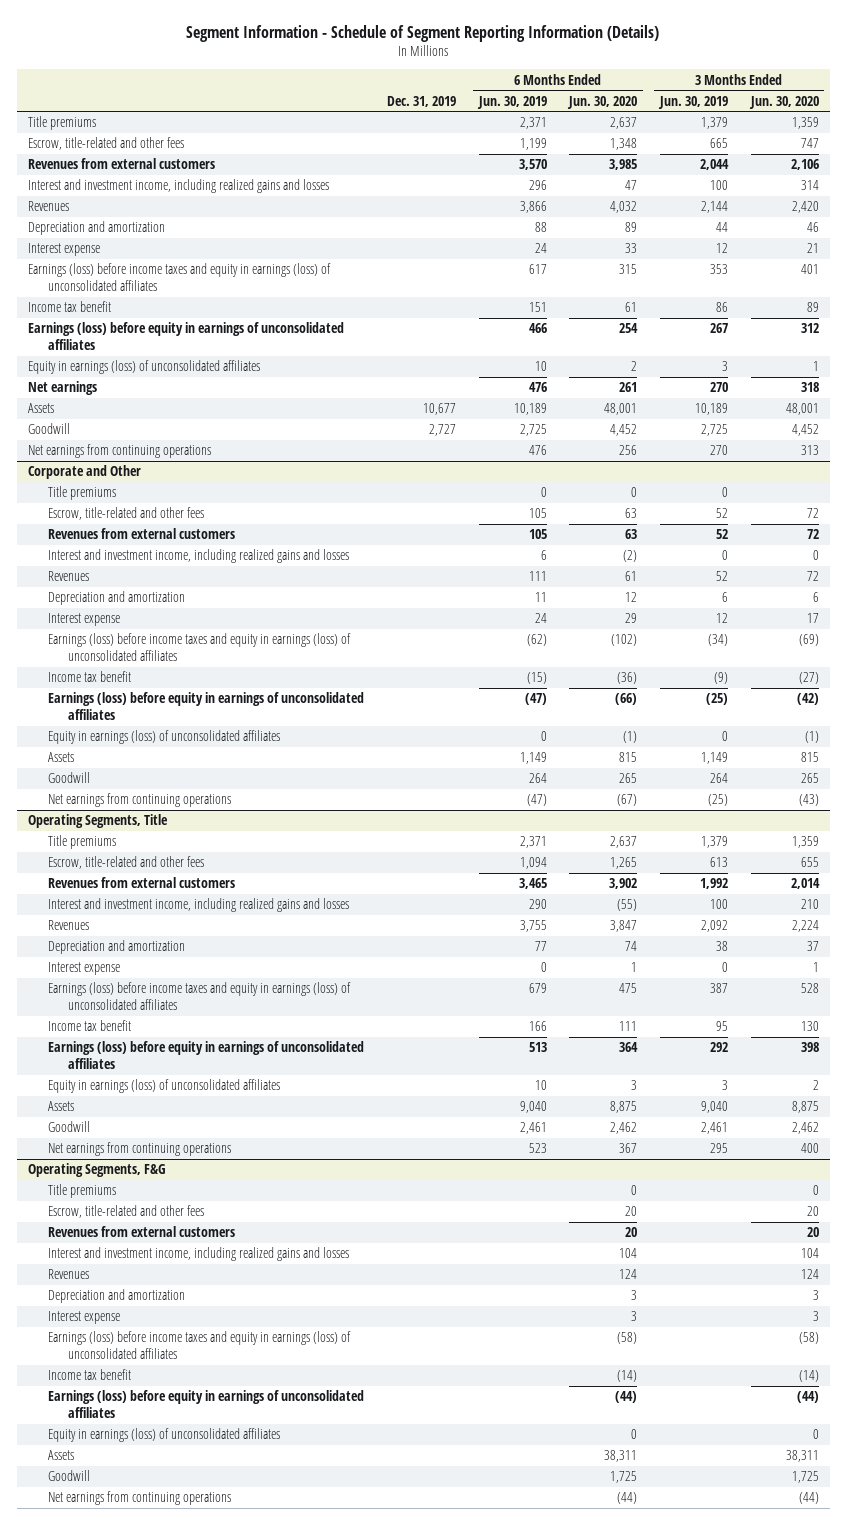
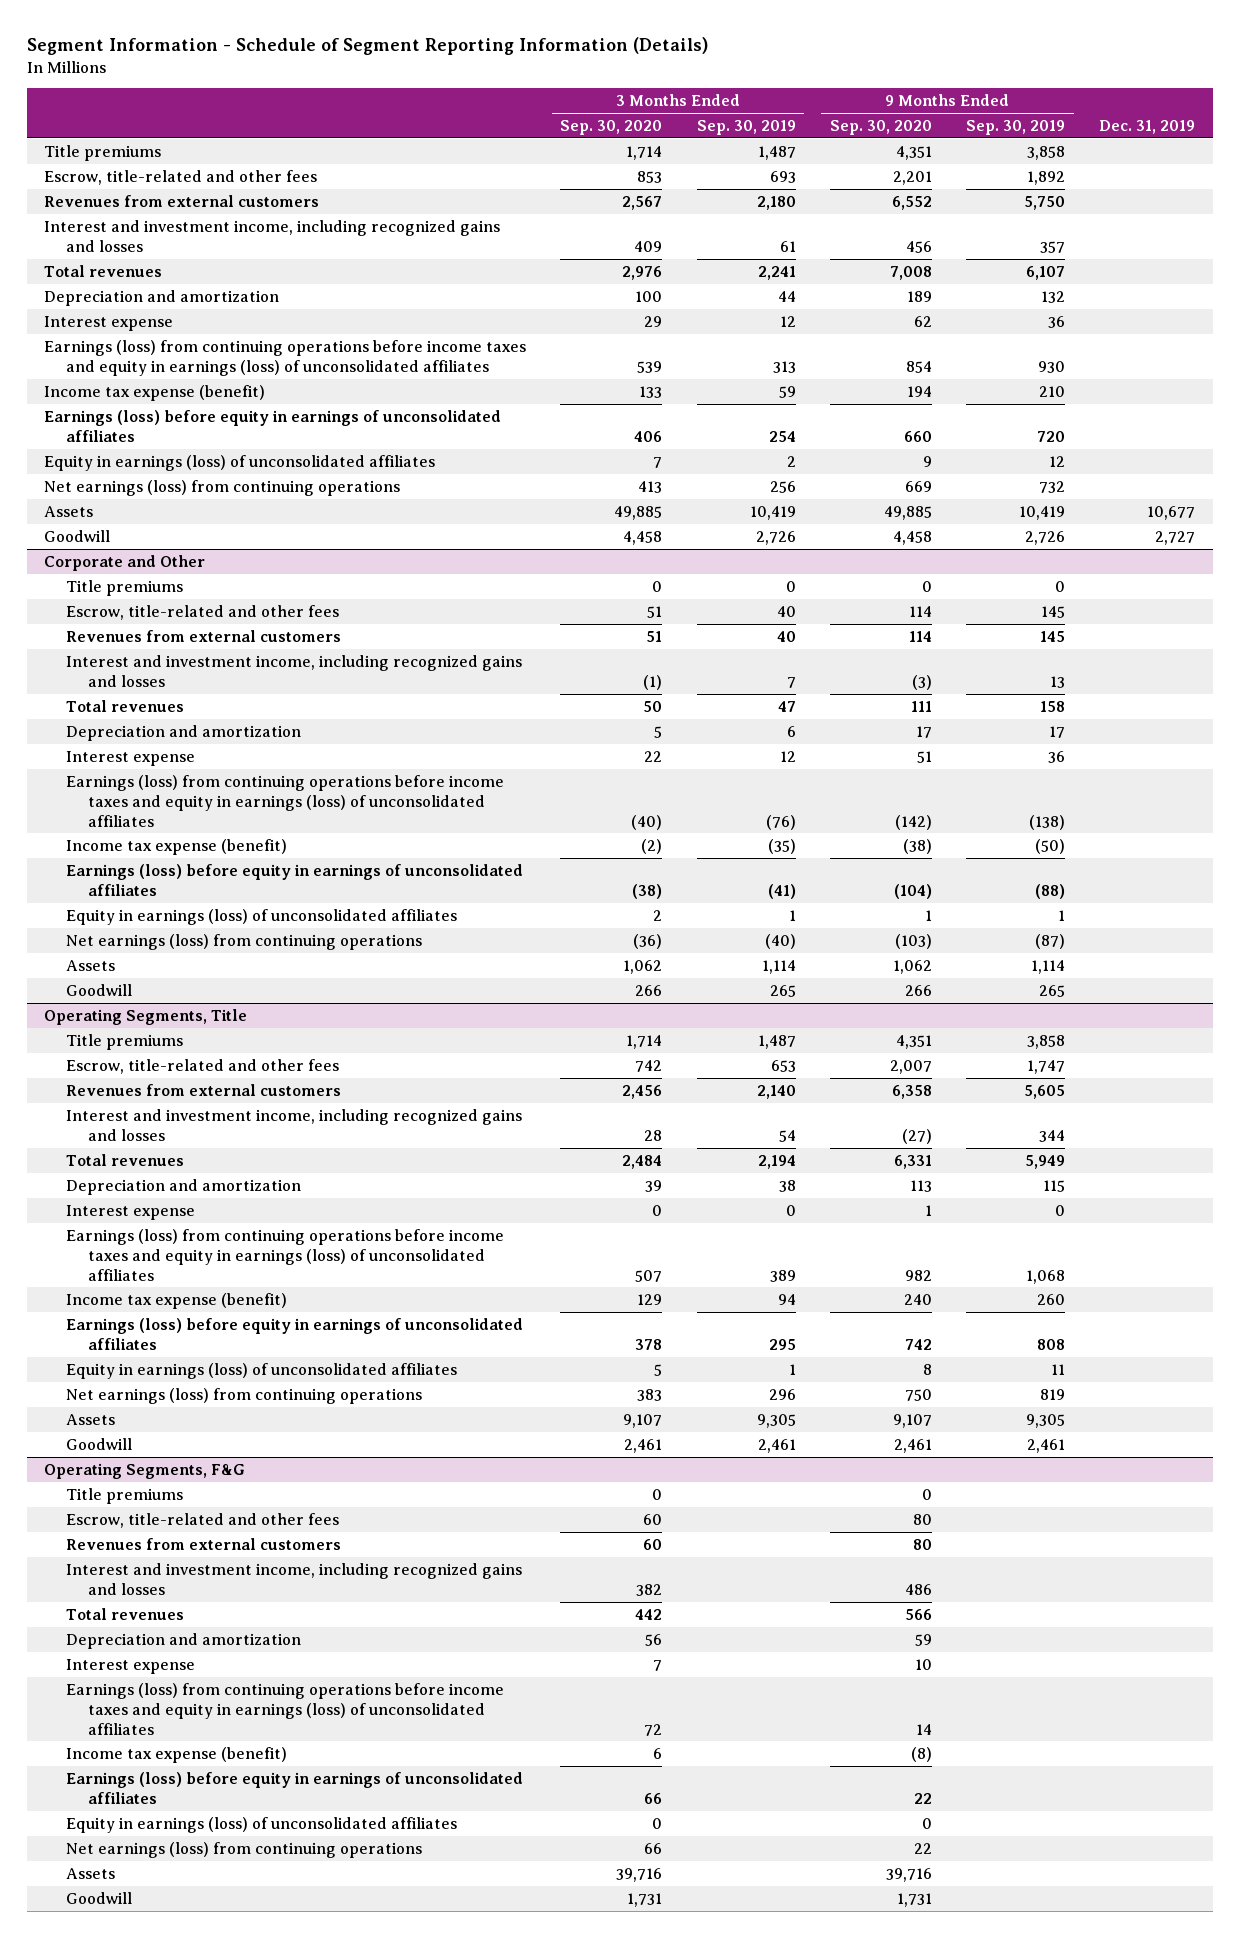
- | Dec. 31, 2019 | 6 Months Ended Jun. 30, 2019 | 6 Months Ended Jun. 30, 2020 | 3 Months Ended Jun. 30, 2019 | 3 Months Ended Jun. 30, 2020
+ | 3 Months Ended Sep. 30, 2020 | 3 Months Ended Sep. 30, 2019 | 9 Months Ended Sep. 30, 2020 | 9 Months Ended Sep. 30, 2019 | Dec. 31, 2019
- Interest and investment income, including realized gains and losses | | 296 | 47 | 100 | 314
- Revenues | | 3,866 | 4,032 | 2,144 | 2,420
+ Interest and investment income, including recognized gains and losses | 409 | 61 | 456 | 357 |
+ Total revenues | 2,976 | 2,241 | 7,008 | 6,107 |
- Earnings (loss) before income taxes and equity in earnings (loss) of unconsolidated affiliates | | 617 | 315 | 353 | 401
- Income tax benefit | | 151 | 61 | 86 | 89
+ Earnings (loss) from continuing operations before income taxes and equity in earnings (loss) of unconsolidated affiliates | 539 | 313 | 854 | 930 |
+ Income tax expense (benefit) | 133 | 59 | 194 | 210 |
- Net earnings | | 476 | 261 | 270 | 318
+ Net earnings (loss) from continuing operations | 413 | 256 | 669 | 732 |
- Net earnings from continuing operations | | 476 | 256 | 270 | 313
@ Corporate and Other
- Interest and investment income, including realized gains and losses | | 6 | (2) | 0 | 0
- Revenues | | 111 | 61 | 52 | 72
+ Interest and investment income, including recognized gains and losses | (1) | 7 | (3) | 13 |
+ Total revenues | 50 | 47 | 111 | 158 |
- Earnings (loss) before income taxes and equity in earnings (loss) of unconsolidated affiliates | | (62) | (102) | (34) | (69)
- Income tax benefit | | (15) | (36) | (9) | (27)
+ Earnings (loss) from continuing operations before income taxes and equity in earnings (loss) of unconsolidated affiliates | (40) | (76) | (142) | (138) |
+ Income tax expense (benefit) | (2) | (35) | (38) | (50) |
+ Net earnings (loss) from continuing operations | (36) | (40) | (103) | (87) |
- Net earnings from continuing operations | | (47) | (67) | (25) | (43)
@ Operating Segments, Title
- Interest and investment income, including realized gains and losses | | 290 | (55) | 100 | 210
- Revenues | | 3,755 | 3,847 | 2,092 | 2,224
+ Interest and investment income, including recognized gains and losses | 28 | 54 | (27) | 344 |
+ Total revenues | 2,484 | 2,194 | 6,331 | 5,949 |
- Earnings (loss) before income taxes and equity in earnings (loss) of unconsolidated affiliates | | 679 | 475 | 387 | 528
- Income tax benefit | | 166 | 111 | 95 | 130
+ Earnings (loss) from continuing operations before income taxes and equity in earnings (loss) of unconsolidated affiliates | 507 | 389 | 982 | 1,068 |
+ Income tax expense (benefit) | 129 | 94 | 240 | 260 |
+ Net earnings (loss) from continuing operations | 383 | 296 | 750 | 819 |
- Net earnings from continuing operations | | 523 | 367 | 295 | 400
@ Operating Segments, F&G
- Interest and investment income, including realized gains and losses | | | 104 | | 104
- Revenues | | | 124 | | 124
+ Interest and investment income, including recognized gains and losses | 382 | | 486 | |
+ Total revenues | 442 | | 566 | |
- Earnings (loss) before income taxes and equity in earnings (loss) of unconsolidated affiliates | | | (58) | | (58)
- Income tax benefit | | | (14) | | (14)
+ Earnings (loss) from continuing operations before income taxes and equity in earnings (loss) of unconsolidated affiliates | 72 | | 14 | |
+ Income tax expense (benefit) | 6 | | (8) | |
+ Net earnings (loss) from continuing operations | 66 | | 22 | |
- Net earnings from continuing operations | | | (44) | | (44)

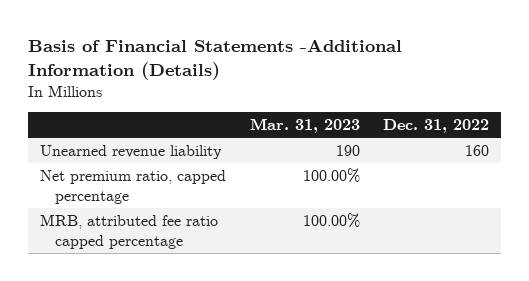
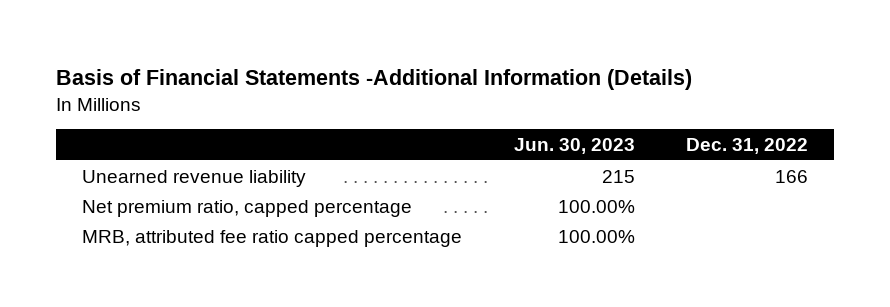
- | Mar. 31, 2023 | Dec. 31, 2022
+ | Jun. 30, 2023 | Dec. 31, 2022
- Unearned revenue liability | 190 | 160
+ Unearned revenue liability | 215 | 166

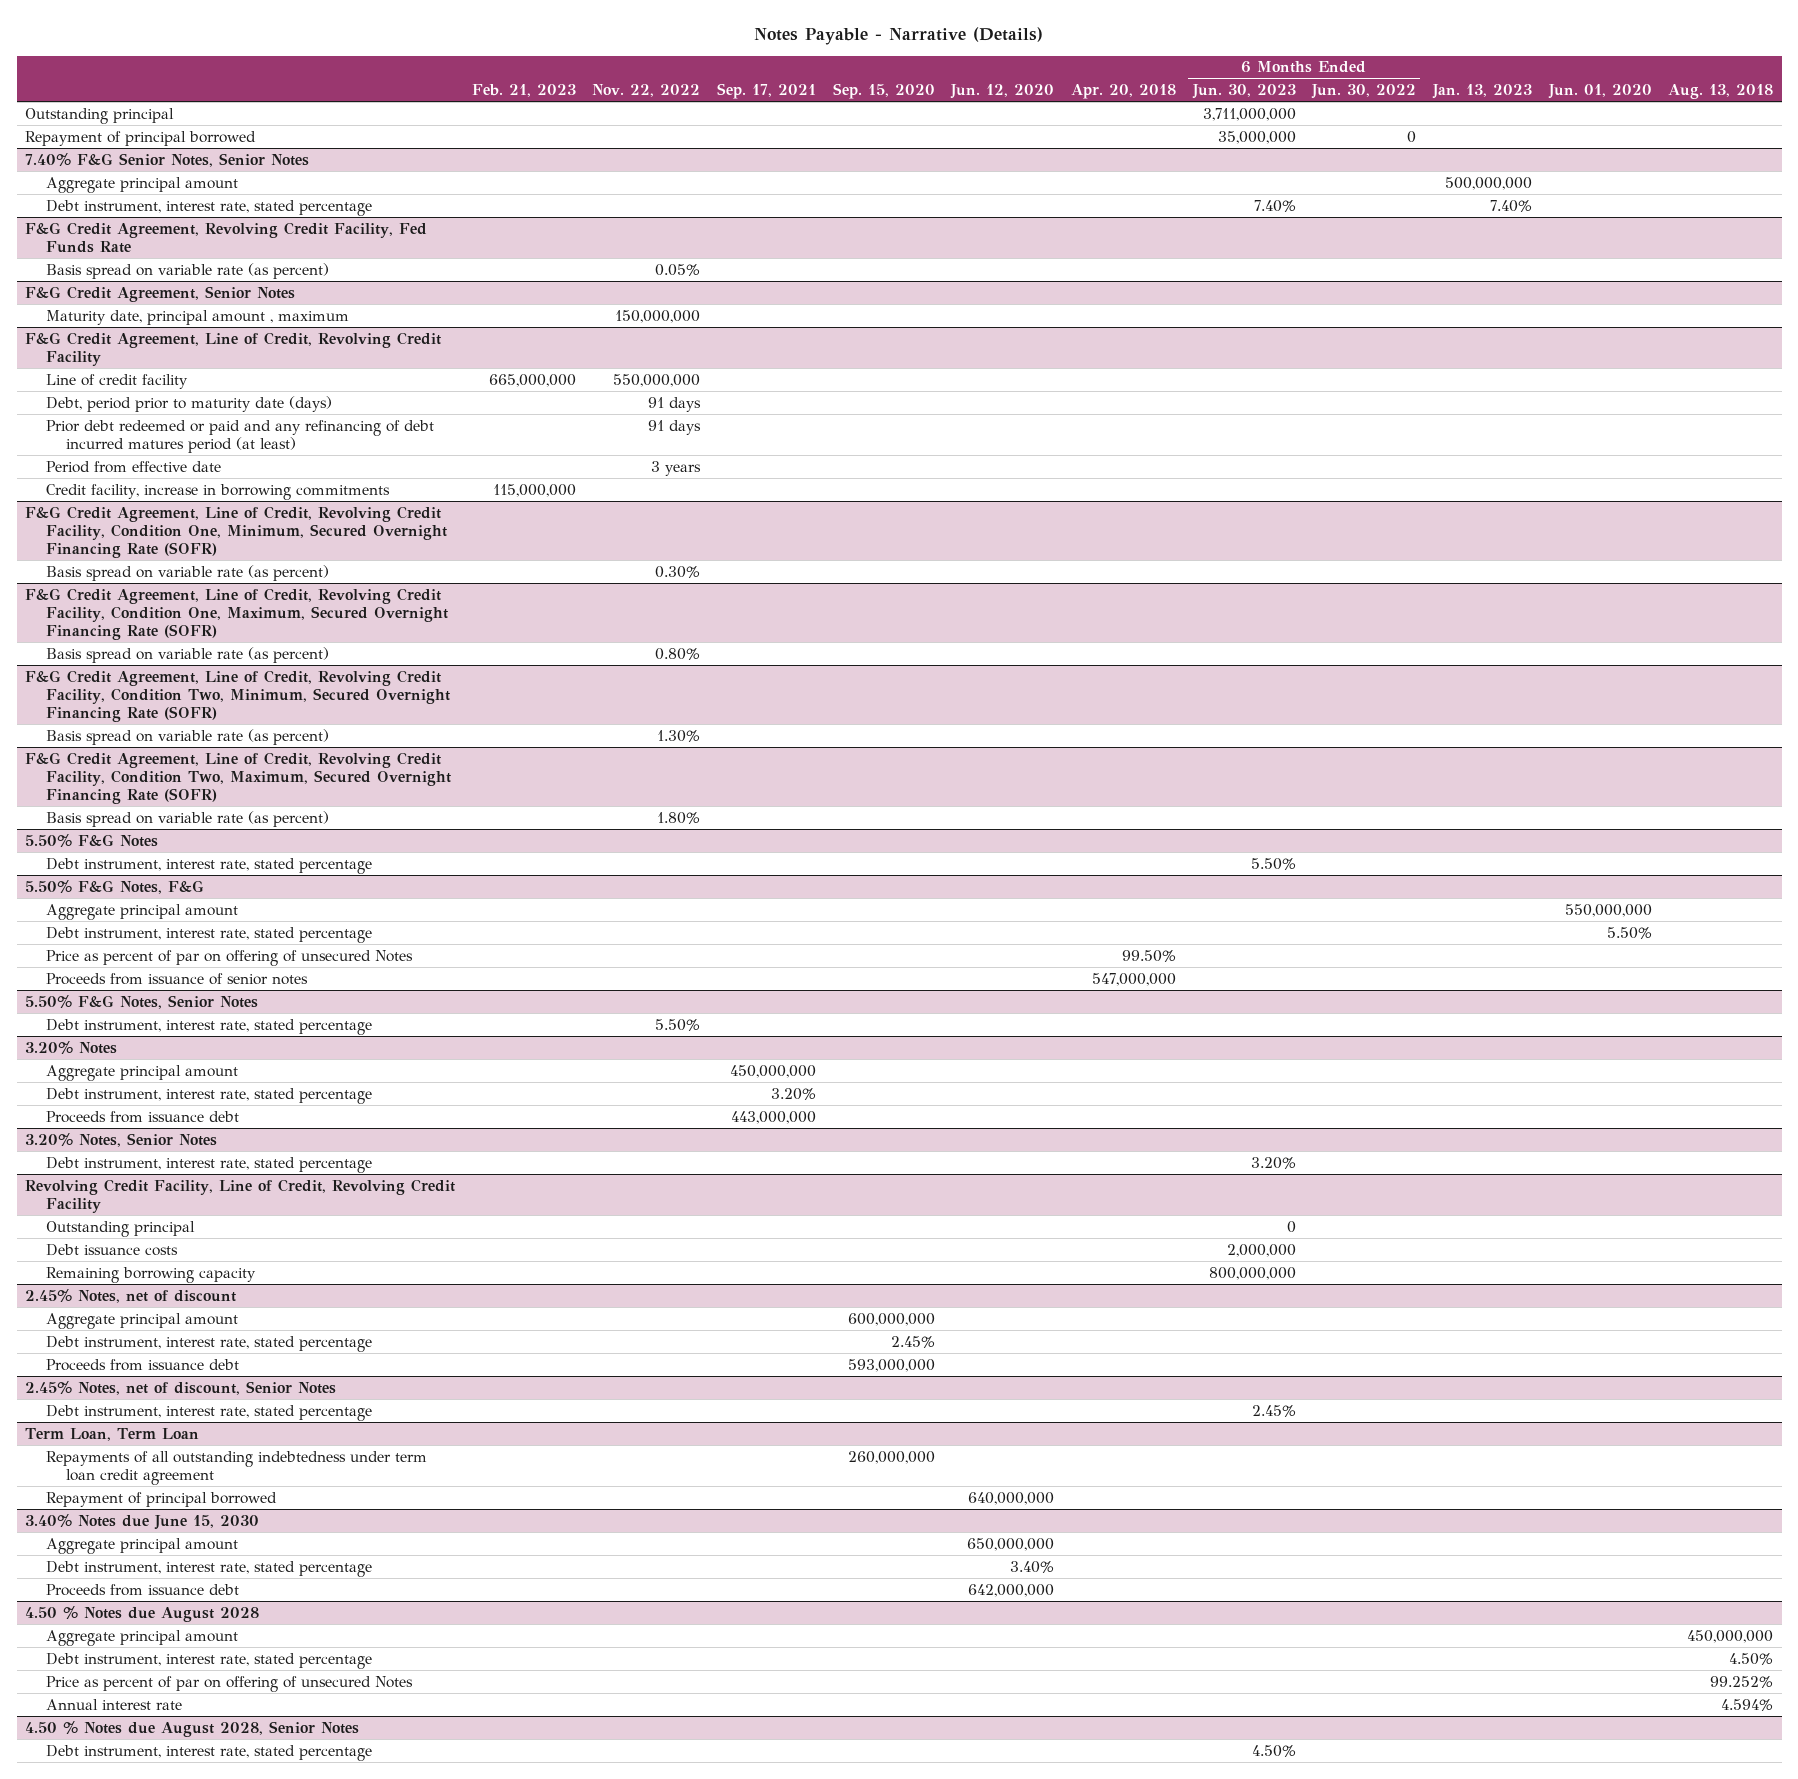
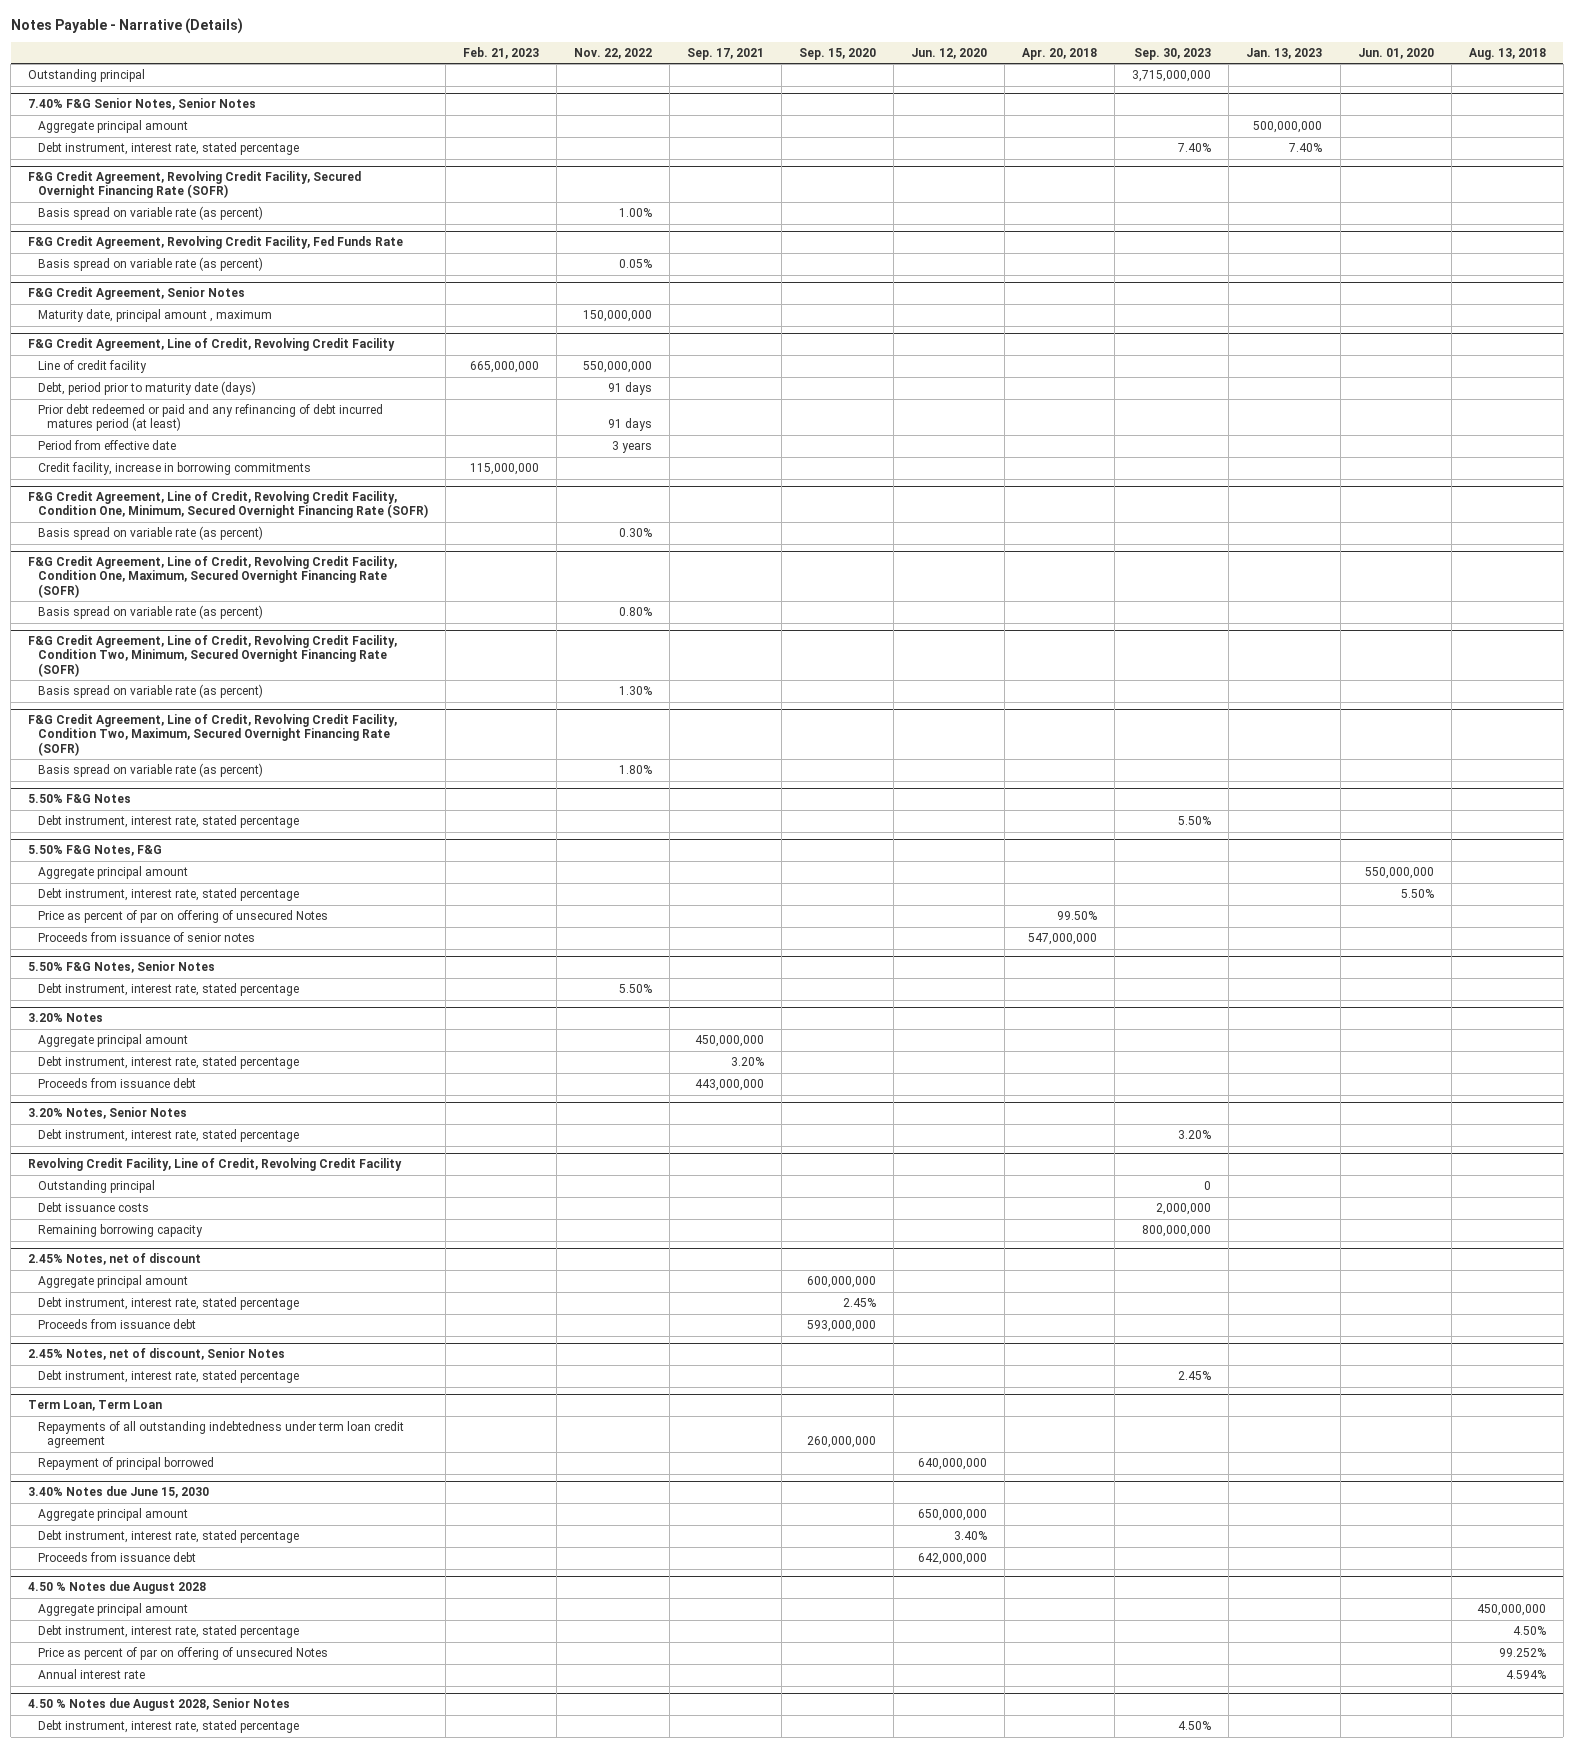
- | Feb. 21, 2023 | Nov. 22, 2022 | Sep. 17, 2021 | Sep. 15, 2020 | Jun. 12, 2020 | Apr. 20, 2018 | 6 Months Ended Jun. 30, 2023 | 6 Months Ended Jun. 30, 2022 | Jan. 13, 2023 | Jun. 01, 2020 | Aug. 13, 2018
+ | Feb. 21, 2023 | Nov. 22, 2022 | Sep. 17, 2021 | Sep. 15, 2020 | Jun. 12, 2020 | Apr. 20, 2018 | Sep. 30, 2023 | Jan. 13, 2023 | Jun. 01, 2020 | Aug. 13, 2018
- Repayment of principal borrowed | | | | | | | 35,000,000 | 0 | | |
+ F&G Credit Agreement, Revolving Credit Facility, Secured Overnight Financing Rate (SOFR)
+ Basis spread on variable rate (as percent) | | 1.00% | | | | | | | |

